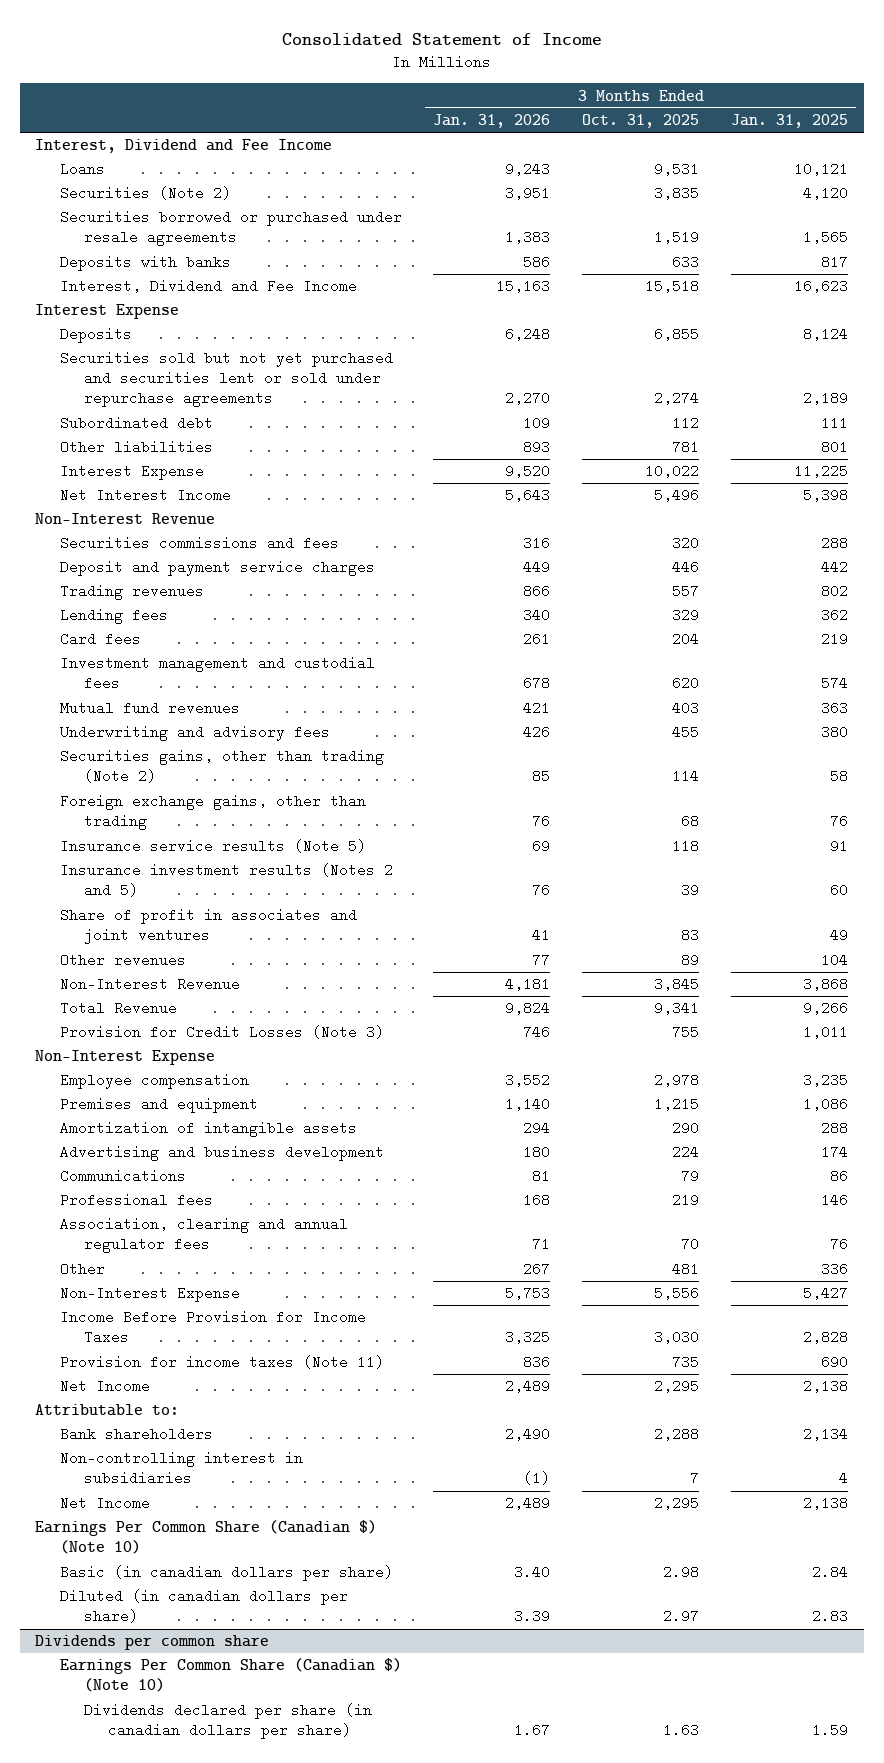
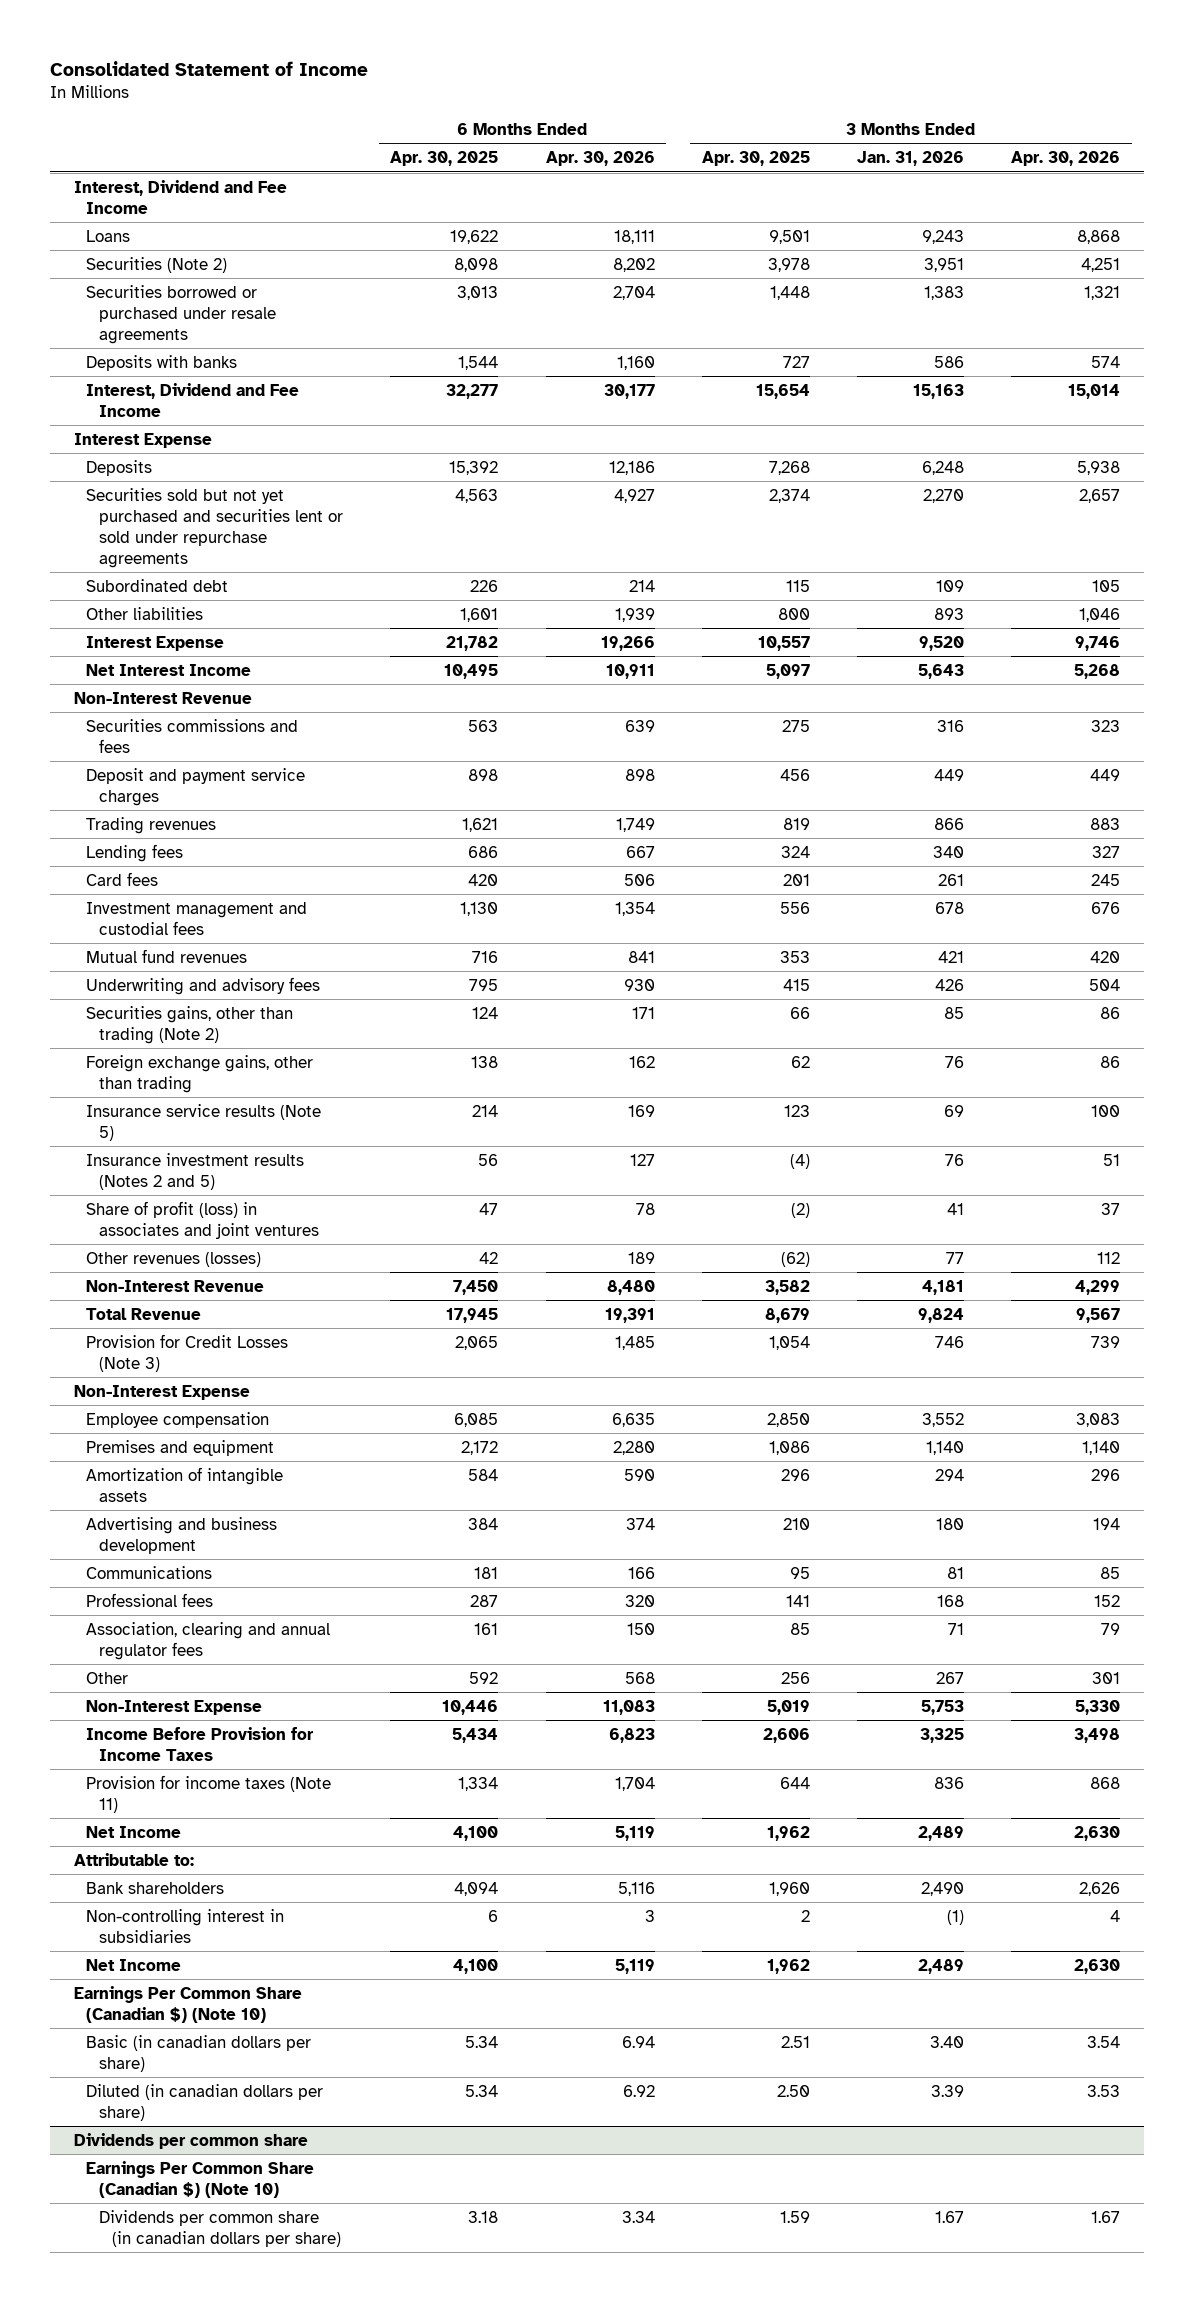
- | 3 Months Ended Jan. 31, 2026 | 3 Months Ended Oct. 31, 2025 | 3 Months Ended Jan. 31, 2025
+ | 6 Months Ended Apr. 30, 2025 | 6 Months Ended Apr. 30, 2026 | 3 Months Ended Apr. 30, 2025 | 3 Months Ended Jan. 31, 2026 | 3 Months Ended Apr. 30, 2026
- Share of profit in associates and joint ventures | 41 | 83 | 49
- Other revenues | 77 | 89 | 104
+ Share of profit (loss) in associates and joint ventures | 47 | 78 | (2) | 41 | 37
+ Other revenues (losses) | 42 | 189 | (62) | 77 | 112
@ Dividends per common share
- Dividends declared per share (in canadian dollars per share) | 1.67 | 1.63 | 1.59
+ Dividends per common share (in canadian dollars per share) | 3.18 | 3.34 | 1.59 | 1.67 | 1.67

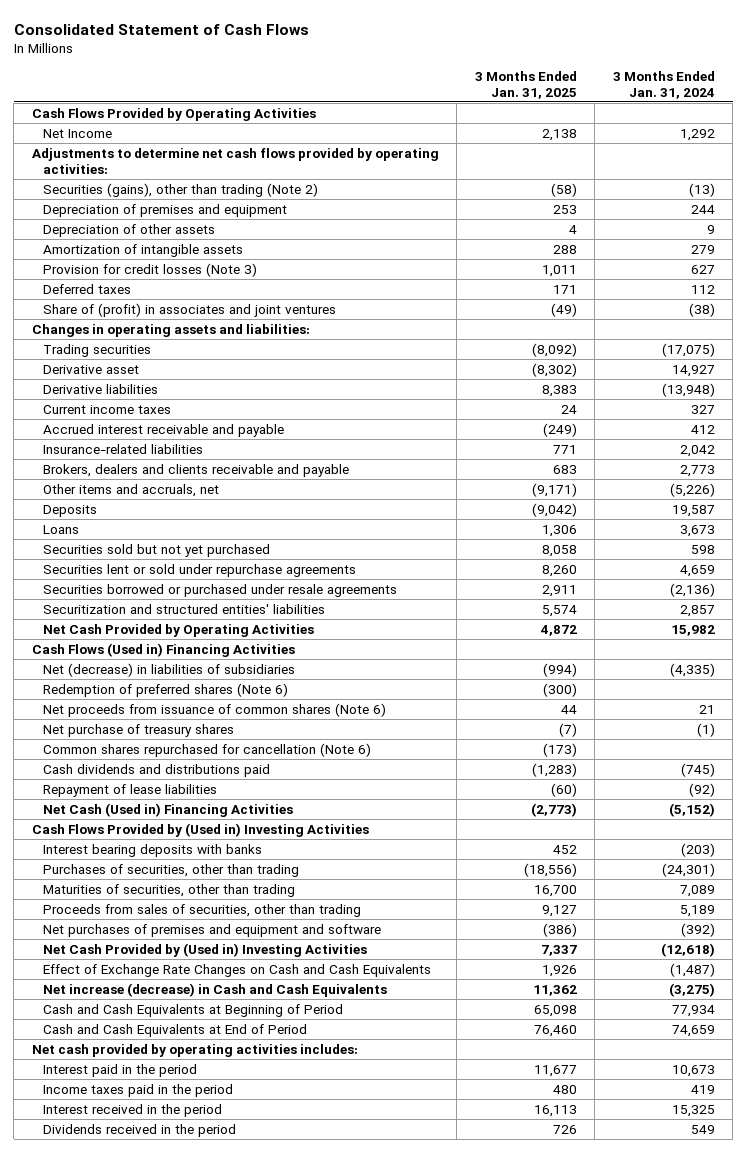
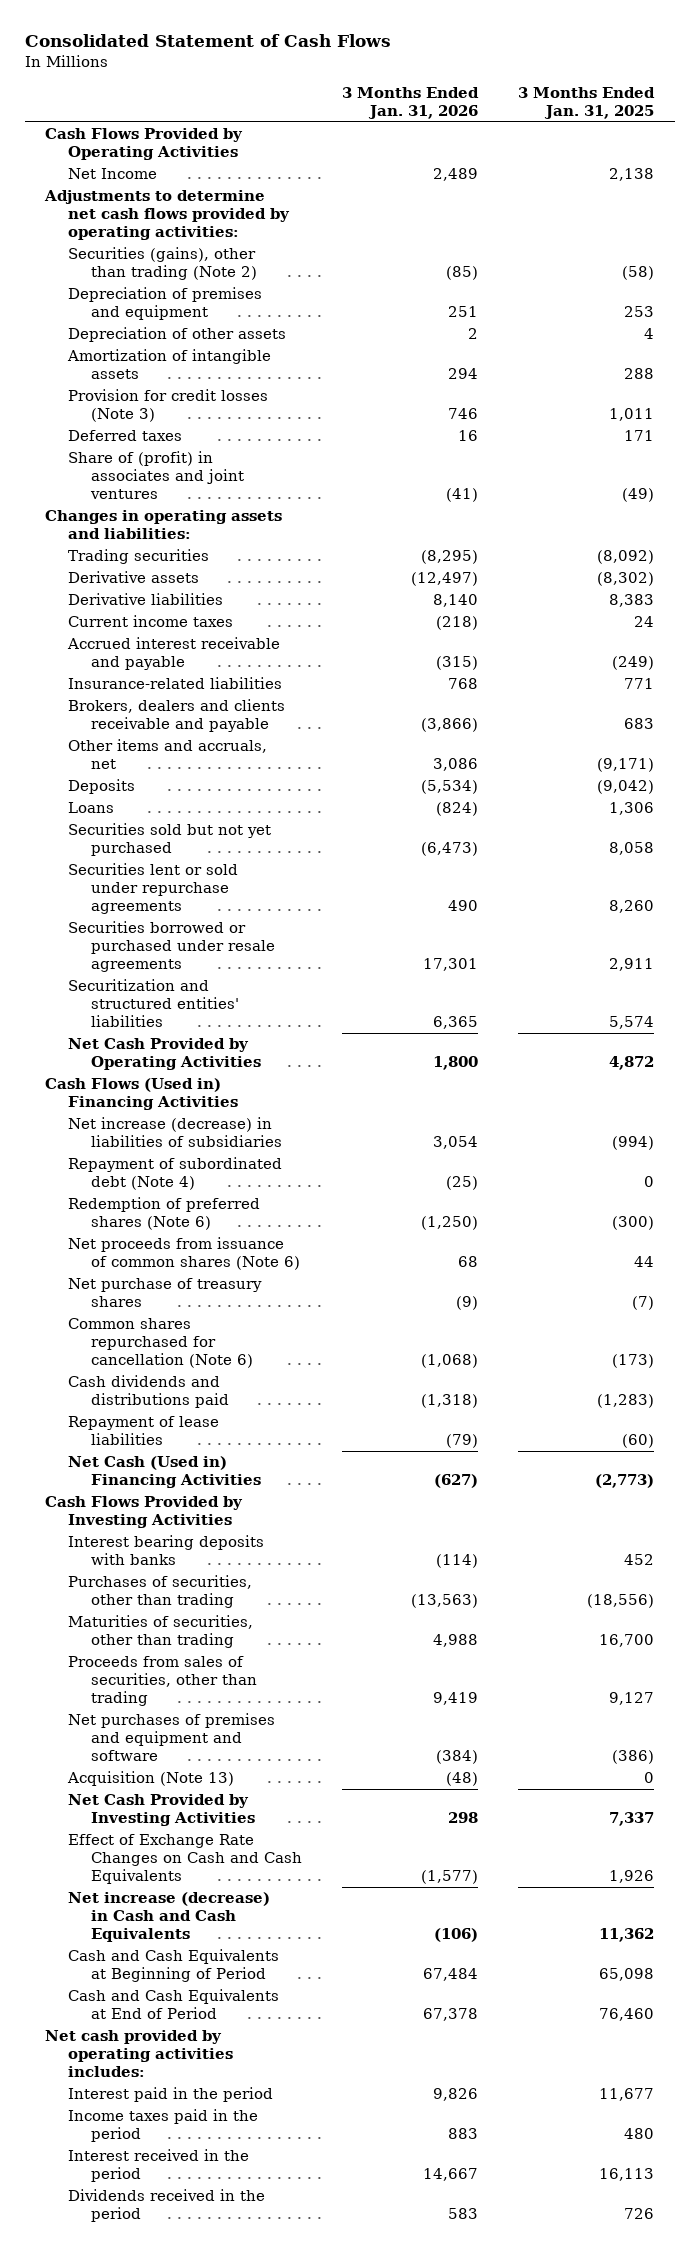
- | 3 Months Ended Jan. 31, 2025 | 3 Months Ended Jan. 31, 2024
+ | 3 Months Ended Jan. 31, 2026 | 3 Months Ended Jan. 31, 2025
- Derivative asset | (8,302) | 14,927
+ Derivative assets | (12,497) | (8,302)
- Net (decrease) in liabilities of subsidiaries | (994) | (4,335)
+ Net increase (decrease) in liabilities of subsidiaries | 3,054 | (994)
+ Repayment of subordinated debt (Note 4) | (25) | 0
- Cash Flows Provided by (Used in) Investing Activities
+ Cash Flows Provided by Investing Activities
- Net Cash Provided by (Used in) Investing Activities | 7,337 | (12,618)
+ Acquisition (Note 13) | (48) | 0
+ Net Cash Provided by Investing Activities | 298 | 7,337

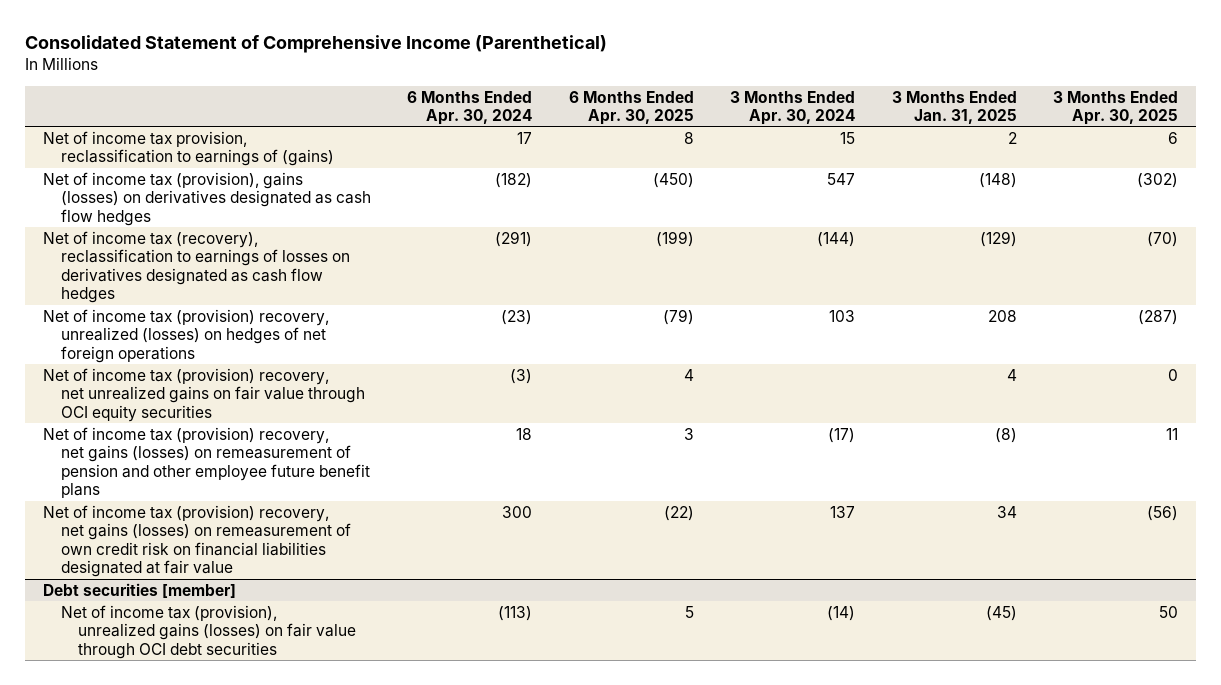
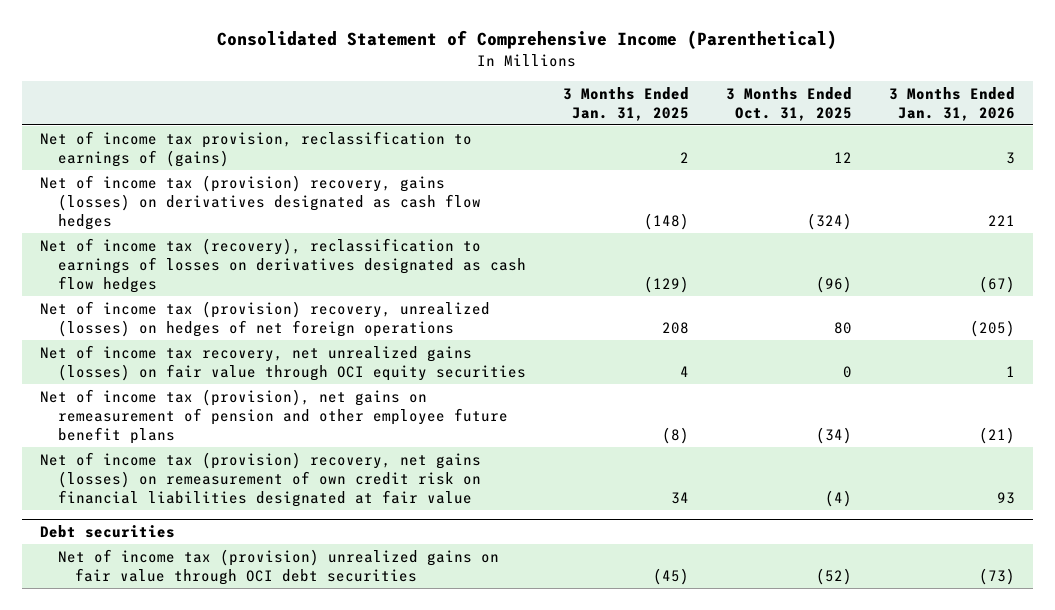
- | 6 Months Ended Apr. 30, 2024 | 6 Months Ended Apr. 30, 2025 | 3 Months Ended Apr. 30, 2024 | 3 Months Ended Jan. 31, 2025 | 3 Months Ended Apr. 30, 2025
+ | 3 Months Ended Jan. 31, 2025 | 3 Months Ended Oct. 31, 2025 | 3 Months Ended Jan. 31, 2026
- Net of income tax (provision), gains (losses) on derivatives designated as cash flow hedges | (182) | (450) | 547 | (148) | (302)
+ Net of income tax (provision) recovery, gains (losses) on derivatives designated as cash flow hedges | (148) | (324) | 221
- Net of income tax (provision) recovery, net unrealized gains on fair value through OCI equity securities | (3) | 4 | | 4 | 0
- Net of income tax (provision) recovery, net gains (losses) on remeasurement of pension and other employee future benefit plans | 18 | 3 | (17) | (8) | 11
+ Net of income tax recovery, net unrealized gains (losses) on fair value through OCI equity securities | 4 | 0 | 1
+ Net of income tax (provision), net gains on remeasurement of pension and other employee future benefit plans | (8) | (34) | (21)
- Debt securities [member]
- Net of income tax (provision), unrealized gains (losses) on fair value through OCI debt securities | (113) | 5 | (14) | (45) | 50
+ Debt securities
+ Net of income tax (provision) unrealized gains on fair value through OCI debt securities | (45) | (52) | (73)

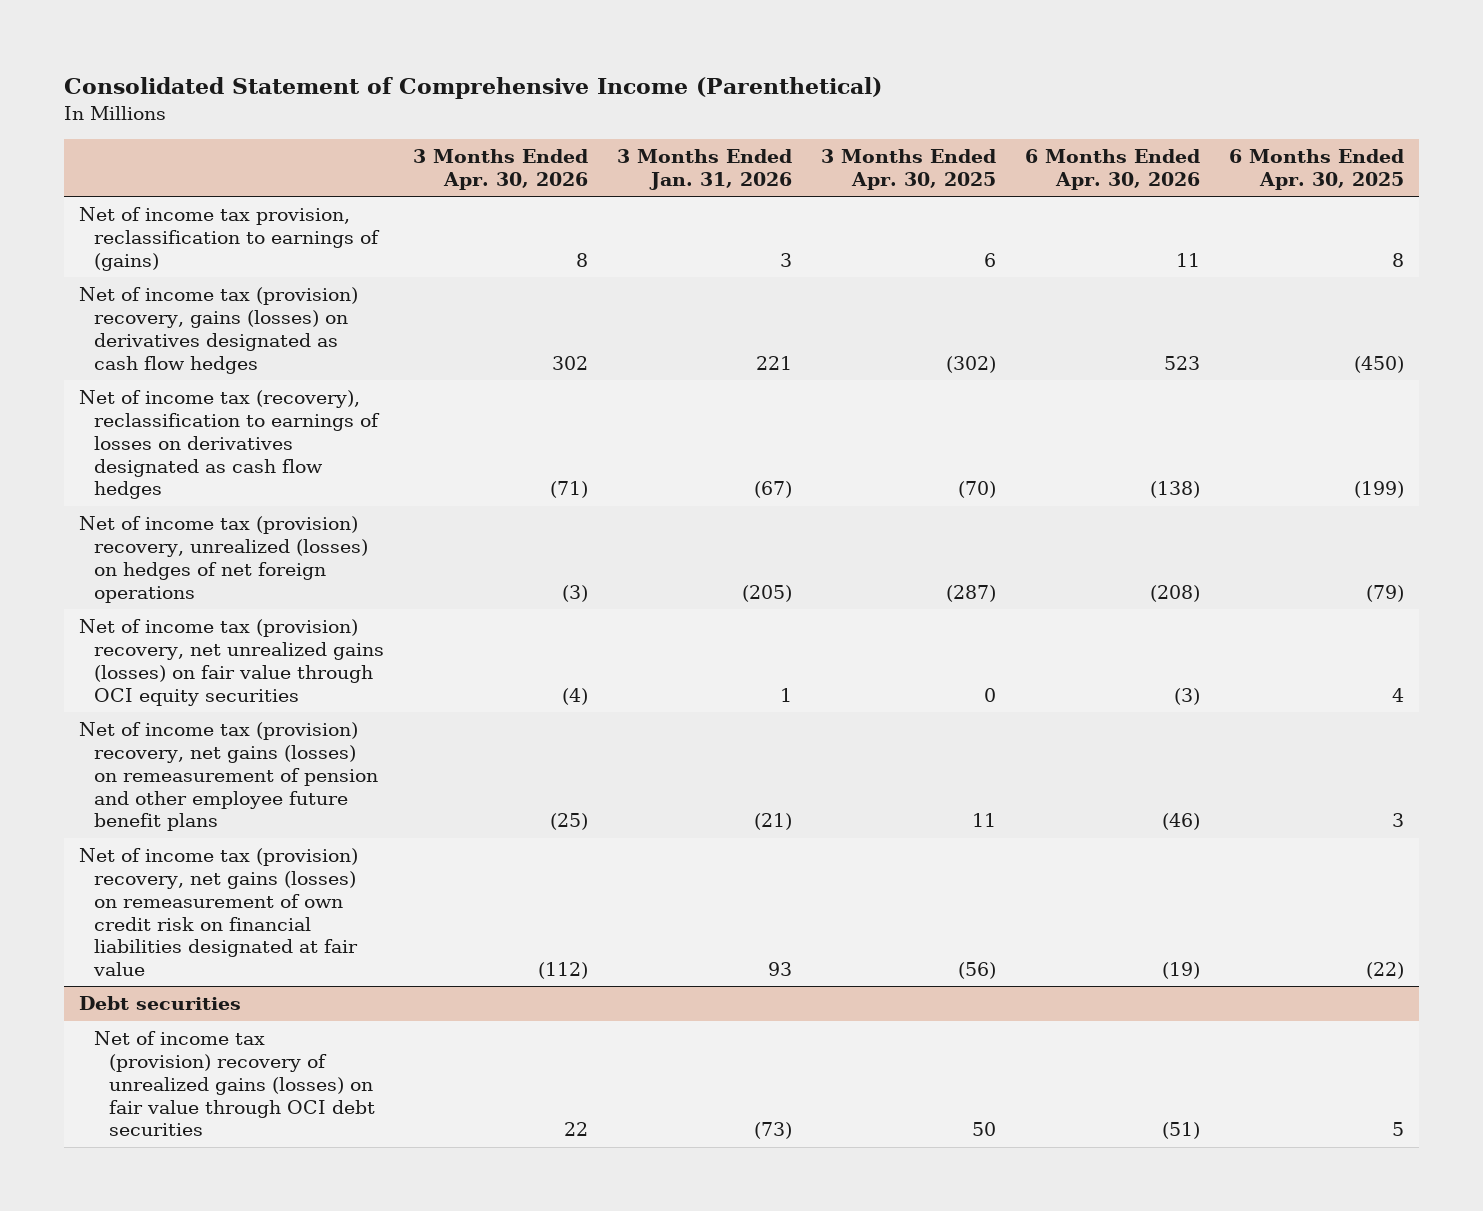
- | 3 Months Ended Jan. 31, 2025 | 3 Months Ended Oct. 31, 2025 | 3 Months Ended Jan. 31, 2026
+ | 3 Months Ended Apr. 30, 2026 | 3 Months Ended Jan. 31, 2026 | 3 Months Ended Apr. 30, 2025 | 6 Months Ended Apr. 30, 2026 | 6 Months Ended Apr. 30, 2025
- Net of income tax recovery, net unrealized gains (losses) on fair value through OCI equity securities | 4 | 0 | 1
- Net of income tax (provision), net gains on remeasurement of pension and other employee future benefit plans | (8) | (34) | (21)
+ Net of income tax (provision) recovery, net unrealized gains (losses) on fair value through OCI equity securities | (4) | 1 | 0 | (3) | 4
+ Net of income tax (provision) recovery, net gains (losses) on remeasurement of pension and other employee future benefit plans | (25) | (21) | 11 | (46) | 3
@ Debt securities
- Net of income tax (provision) unrealized gains on fair value through OCI debt securities | (45) | (52) | (73)
+ Net of income tax (provision) recovery of unrealized gains (losses) on fair value through OCI debt securities | 22 | (73) | 50 | (51) | 5

